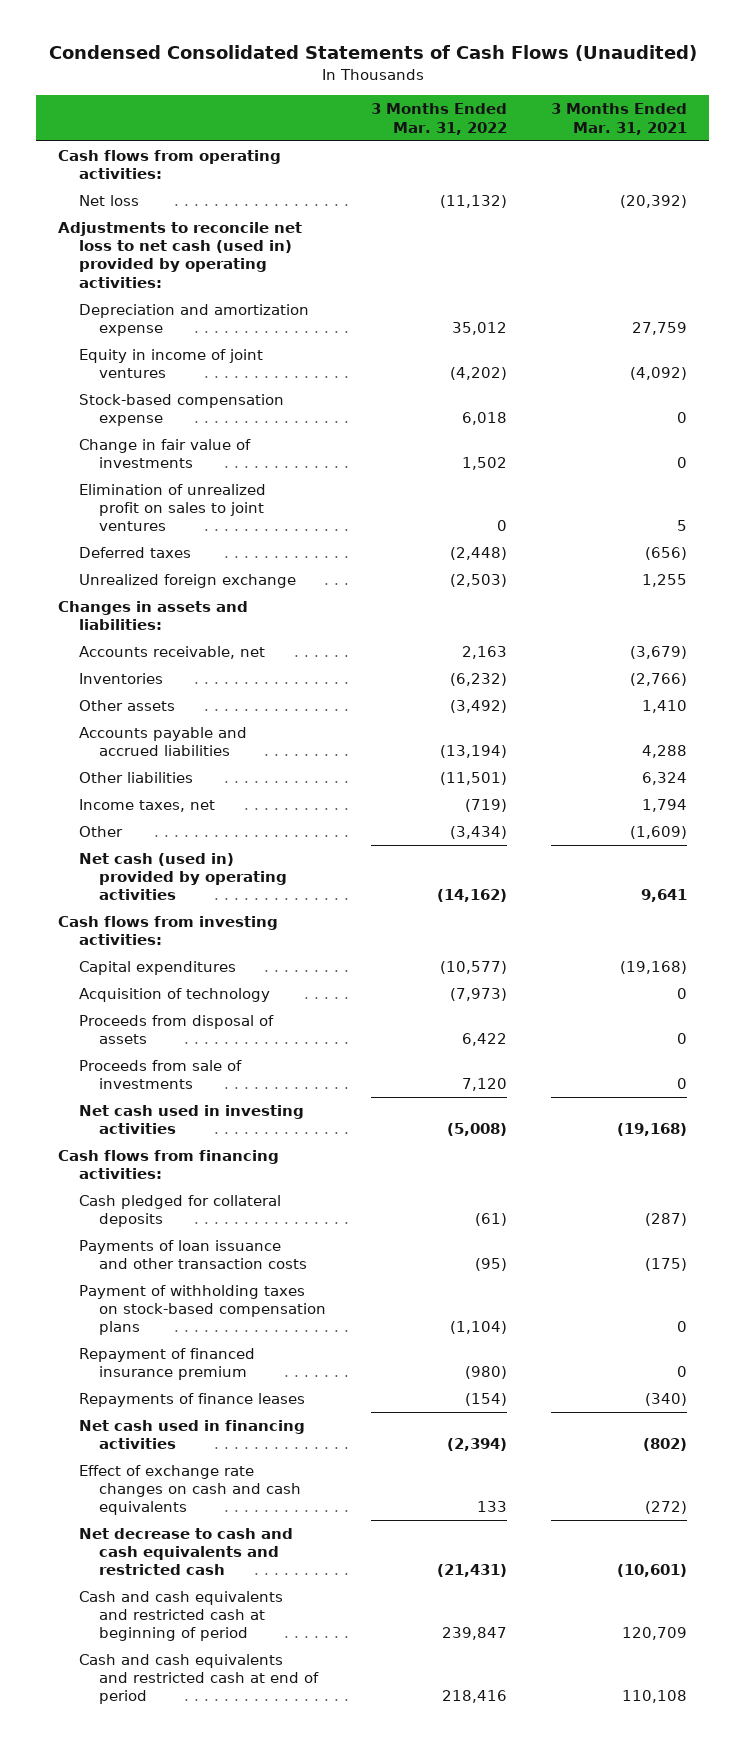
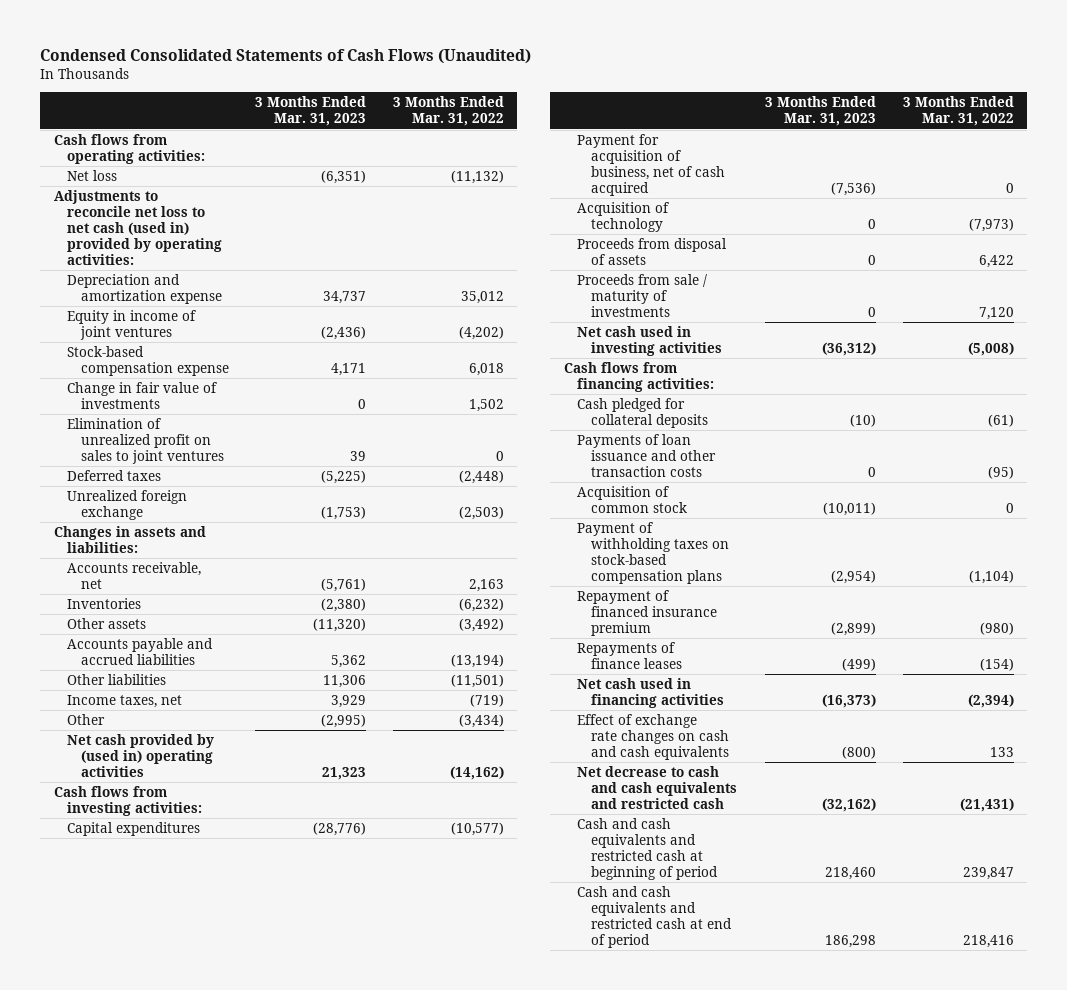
- | 3 Months Ended Mar. 31, 2022 | 3 Months Ended Mar. 31, 2021
+ | 3 Months Ended Mar. 31, 2023 | 3 Months Ended Mar. 31, 2022
- Net cash (used in) provided by operating activities | (14,162) | 9,641
+ Net cash provided by (used in) operating activities | 21,323 | (14,162)
+ Payment for acquisition of business, net of cash acquired | (7,536) | 0
- Proceeds from sale of investments | 7,120 | 0
+ Proceeds from sale / maturity of investments | 0 | 7,120
+ Acquisition of common stock | (10,011) | 0

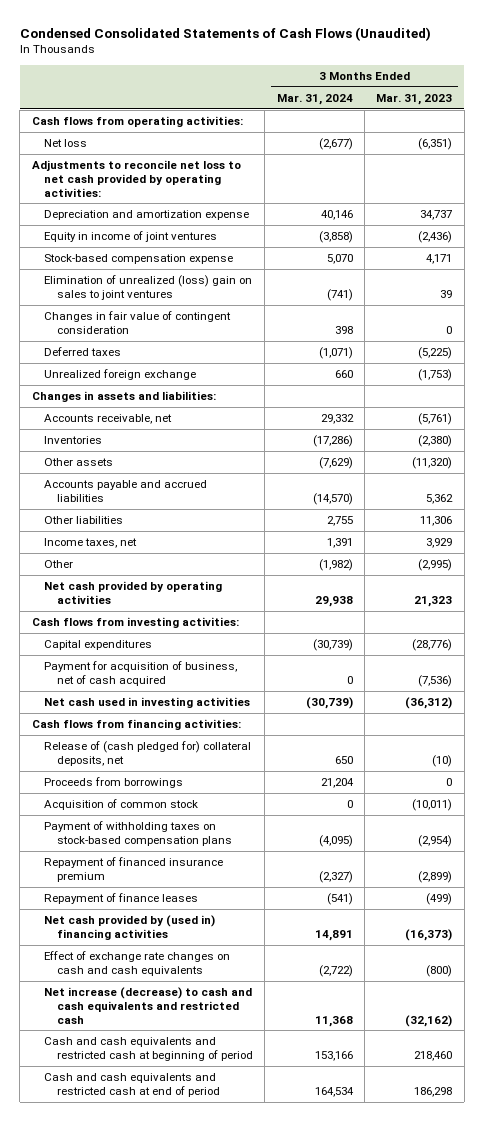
- | 3 Months Ended Mar. 31, 2023 | 3 Months Ended Mar. 31, 2022
+ | 3 Months Ended Mar. 31, 2024 | 3 Months Ended Mar. 31, 2023
- Adjustments to reconcile net loss to net cash (used in) provided by operating activities:
+ Adjustments to reconcile net loss to net cash provided by operating activities:
- Change in fair value of investments | 0 | 1,502
- Elimination of unrealized profit on sales to joint ventures | 39 | 0
+ Elimination of unrealized (loss) gain on sales to joint ventures | (741) | 39
+ Changes in fair value of contingent consideration | 398 | 0
- Net cash provided by (used in) operating activities | 21,323 | (14,162)
+ Net cash provided by operating activities | 29,938 | 21,323
- Acquisition of technology | 0 | (7,973)
- Proceeds from disposal of assets | 0 | 6,422
- Proceeds from sale / maturity of investments | 0 | 7,120
- Cash pledged for collateral deposits | (10) | (61)
- Payments of loan issuance and other transaction costs | 0 | (95)
+ Release of (cash pledged for) collateral deposits, net | 650 | (10)
+ Proceeds from borrowings | 21,204 | 0
- Repayments of finance leases | (499) | (154)
- Net cash used in financing activities | (16,373) | (2,394)
+ Repayment of finance leases | (541) | (499)
+ Net cash provided by (used in) financing activities | 14,891 | (16,373)
- Net decrease to cash and cash equivalents and restricted cash | (32,162) | (21,431)
+ Net increase (decrease) to cash and cash equivalents and restricted cash | 11,368 | (32,162)

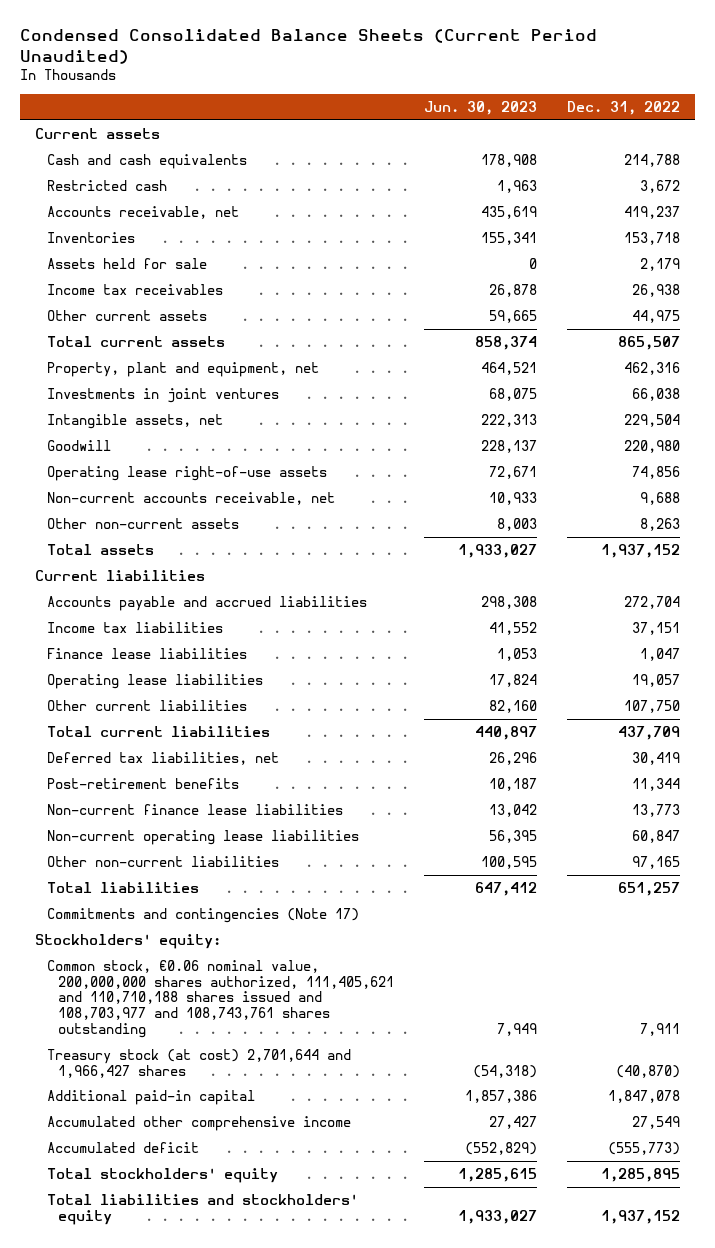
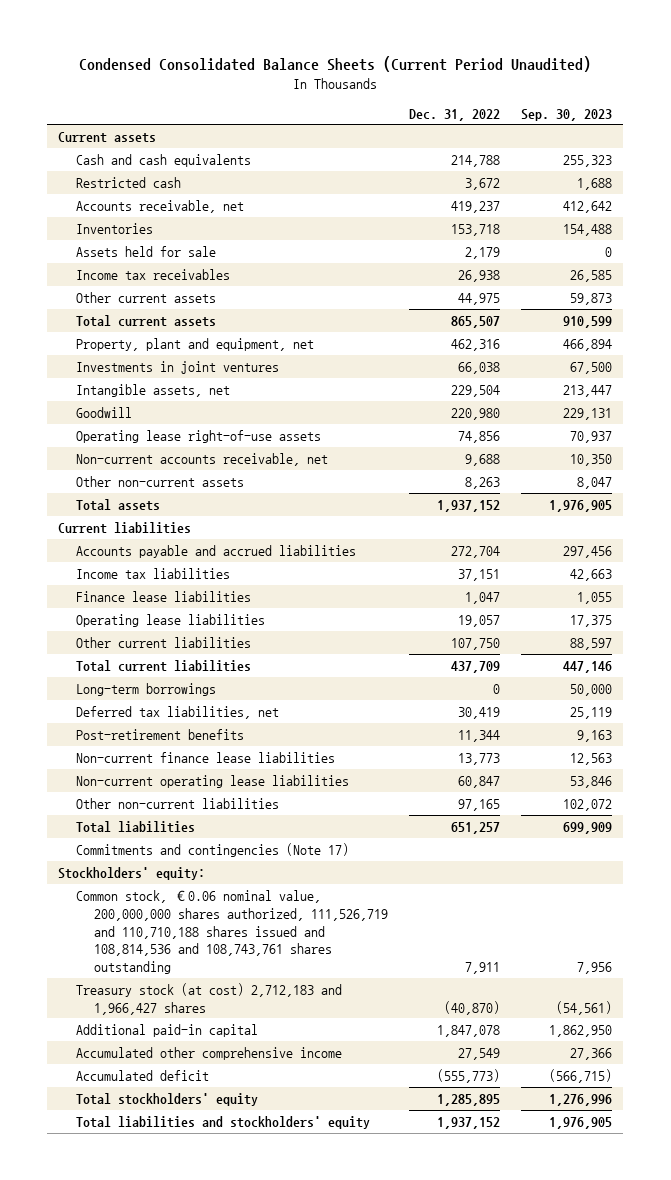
- | Jun. 30, 2023 | Dec. 31, 2022
+ | Dec. 31, 2022 | Sep. 30, 2023
+ Long-term borrowings | 0 | 50,000
- Common stock, €0.06 nominal value, 200,000,000 shares authorized, 111,405,621 and 110,710,188 shares issued and 108,703,977 and 108,743,761 shares outstanding | 7,949 | 7,911
- Treasury stock (at cost) 2,701,644 and 1,966,427 shares | (54,318) | (40,870)
+ Common stock, €0.06 nominal value, 200,000,000 shares authorized, 111,526,719 and 110,710,188 shares issued and 108,814,536 and 108,743,761 shares outstanding | 7,911 | 7,956
+ Treasury stock (at cost) 2,712,183 and 1,966,427 shares | (40,870) | (54,561)

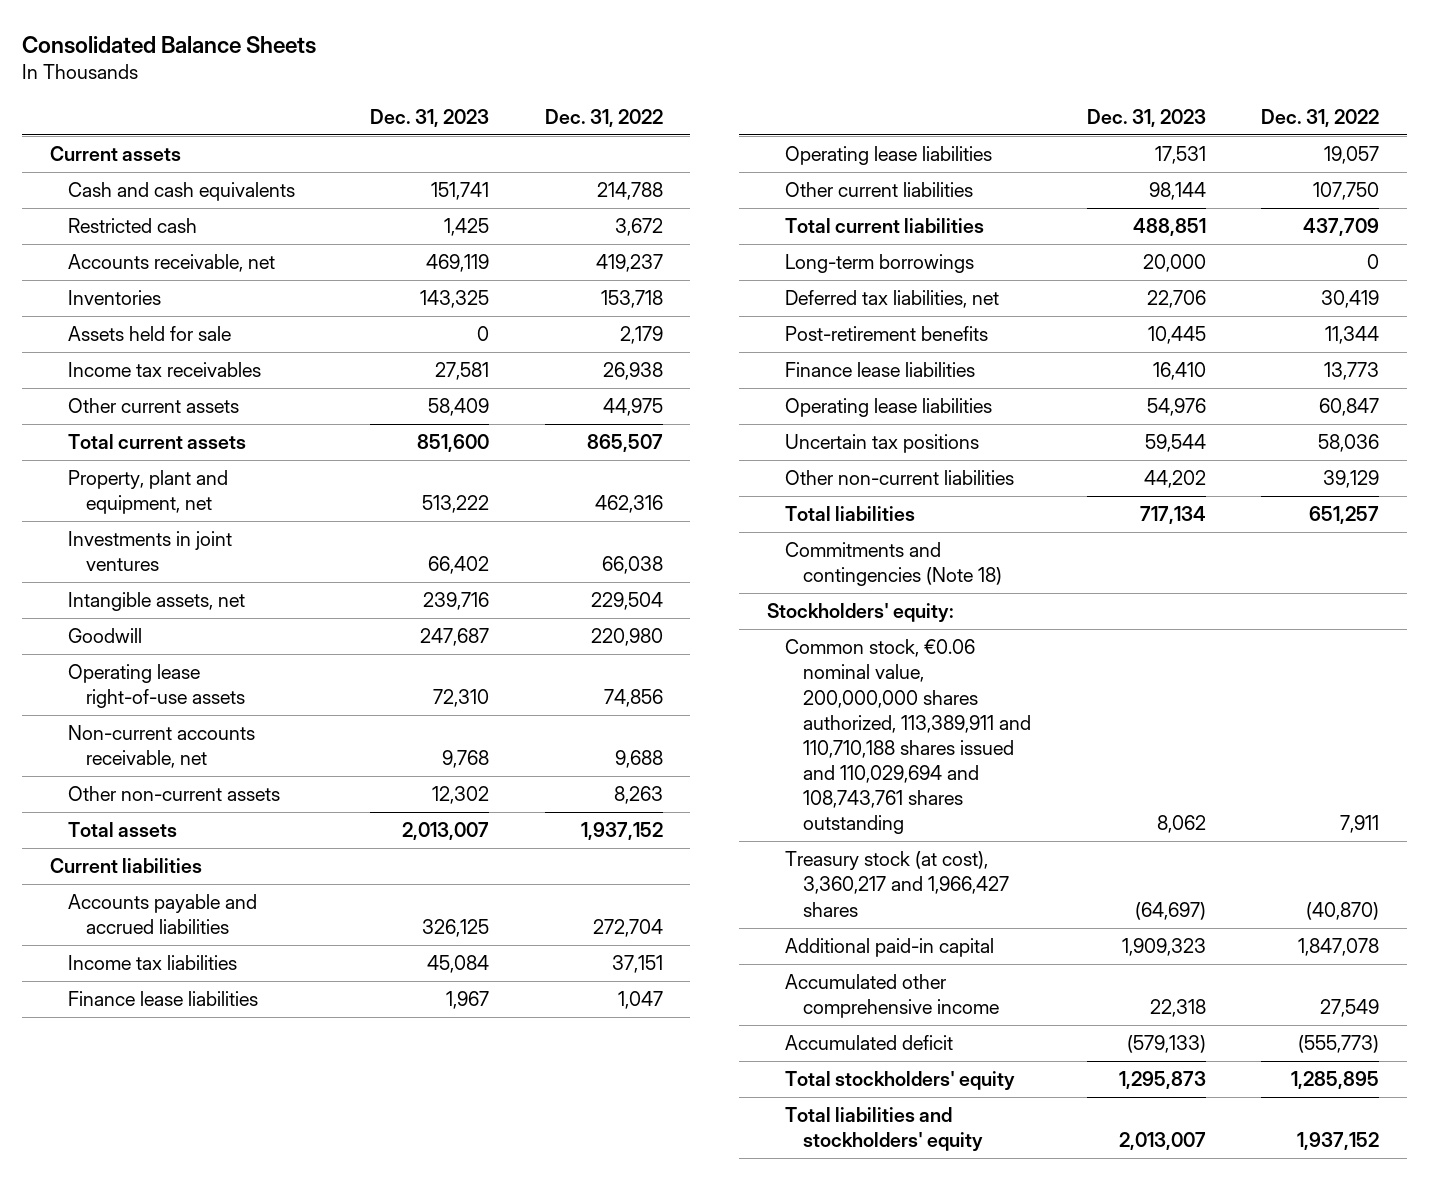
- Condensed Consolidated Balance Sheets (Current Period Unaudited)
+ Consolidated Balance Sheets
- | Dec. 31, 2022 | Sep. 30, 2023
+ | Dec. 31, 2023 | Dec. 31, 2022
- Non-current finance lease liabilities | 13,773 | 12,563
- Non-current operating lease liabilities | 60,847 | 53,846
- Other non-current liabilities | 97,165 | 102,072
+ Finance lease liabilities | 16,410 | 13,773
+ Operating lease liabilities | 54,976 | 60,847
+ Uncertain tax positions | 59,544 | 58,036
+ Other non-current liabilities | 44,202 | 39,129
- Commitments and contingencies (Note 17)
+ Commitments and contingencies (Note 18)
- Common stock, €0.06 nominal value, 200,000,000 shares authorized, 111,526,719 and 110,710,188 shares issued and 108,814,536 and 108,743,761 shares outstanding | 7,911 | 7,956
- Treasury stock (at cost) 2,712,183 and 1,966,427 shares | (40,870) | (54,561)
+ Common stock, €0.06 nominal value, 200,000,000 shares authorized, 113,389,911 and 110,710,188 shares issued and 110,029,694 and 108,743,761 shares outstanding | 8,062 | 7,911
+ Treasury stock (at cost), 3,360,217 and 1,966,427 shares | (64,697) | (40,870)

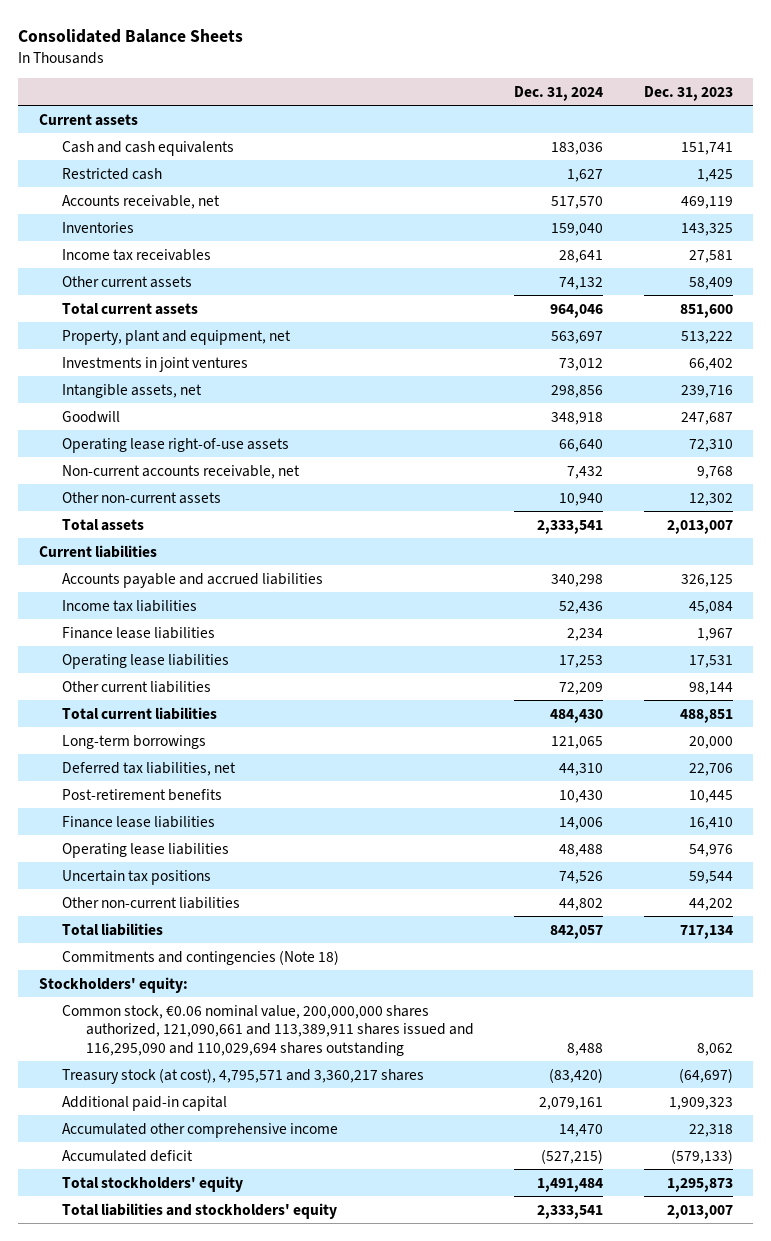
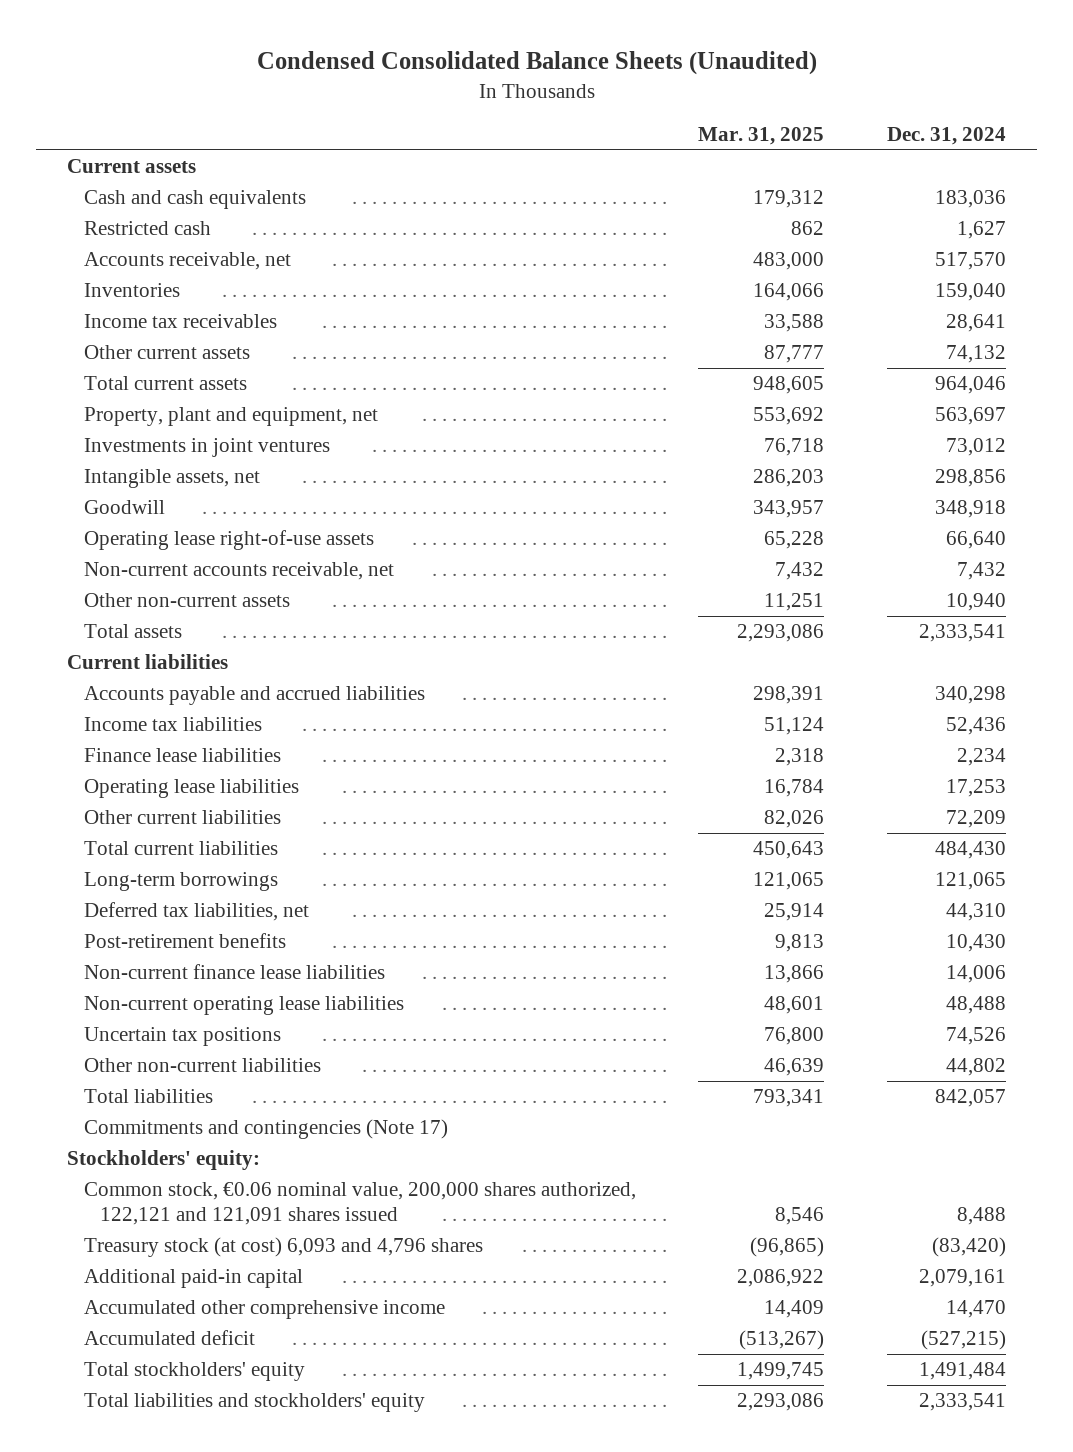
- Consolidated Balance Sheets
+ Condensed Consolidated Balance Sheets (Unaudited)
- | Dec. 31, 2024 | Dec. 31, 2023
+ | Mar. 31, 2025 | Dec. 31, 2024
- Finance lease liabilities | 14,006 | 16,410
- Operating lease liabilities | 48,488 | 54,976
+ Non-current finance lease liabilities | 13,866 | 14,006
+ Non-current operating lease liabilities | 48,601 | 48,488
- Commitments and contingencies (Note 18)
+ Commitments and contingencies (Note 17)
- Common stock, €0.06 nominal value, 200,000,000 shares authorized, 121,090,661 and 113,389,911 shares issued and 116,295,090 and 110,029,694 shares outstanding | 8,488 | 8,062
- Treasury stock (at cost), 4,795,571 and 3,360,217 shares | (83,420) | (64,697)
+ Common stock, €0.06 nominal value, 200,000 shares authorized, 122,121 and 121,091 shares issued | 8,546 | 8,488
+ Treasury stock (at cost) 6,093 and 4,796 shares | (96,865) | (83,420)

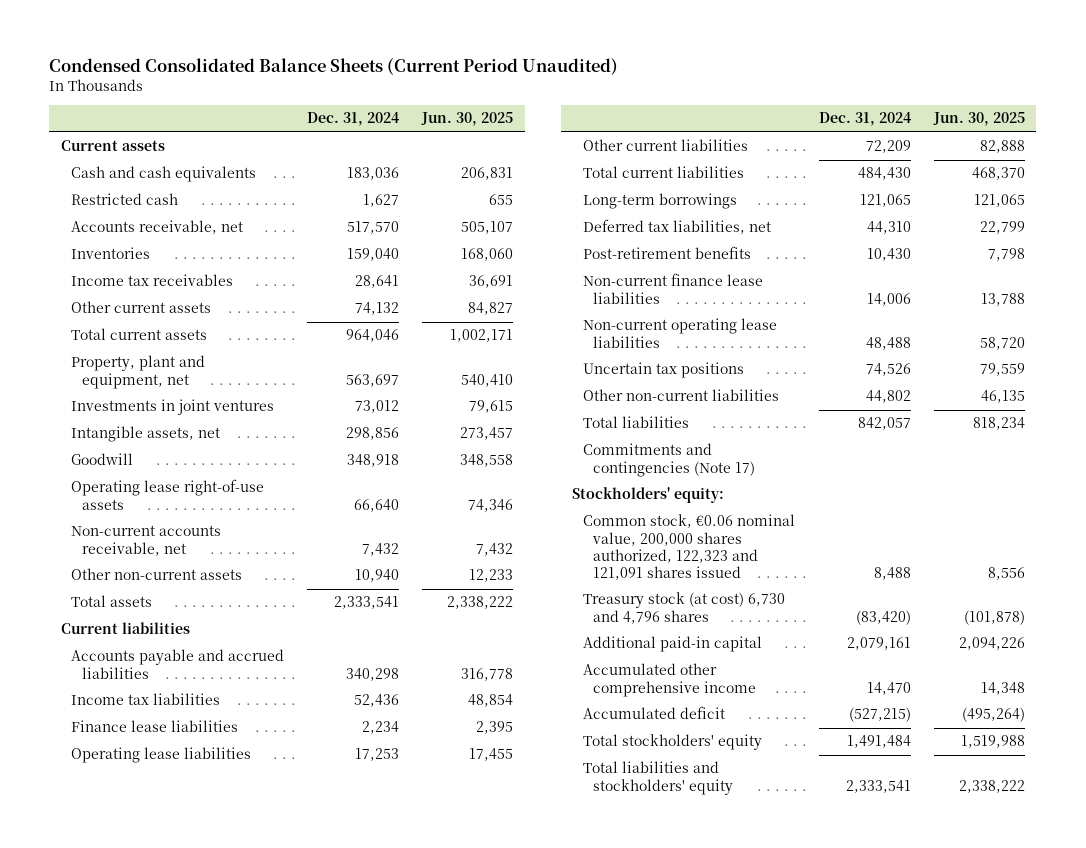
- Condensed Consolidated Balance Sheets (Unaudited)
+ Condensed Consolidated Balance Sheets (Current Period Unaudited)
- | Mar. 31, 2025 | Dec. 31, 2024
+ | Dec. 31, 2024 | Jun. 30, 2025
- Common stock, €0.06 nominal value, 200,000 shares authorized, 122,121 and 121,091 shares issued | 8,546 | 8,488
- Treasury stock (at cost) 6,093 and 4,796 shares | (96,865) | (83,420)
+ Common stock, €0.06 nominal value, 200,000 shares authorized, 122,323 and 121,091 shares issued | 8,488 | 8,556
+ Treasury stock (at cost) 6,730 and 4,796 shares | (83,420) | (101,878)

